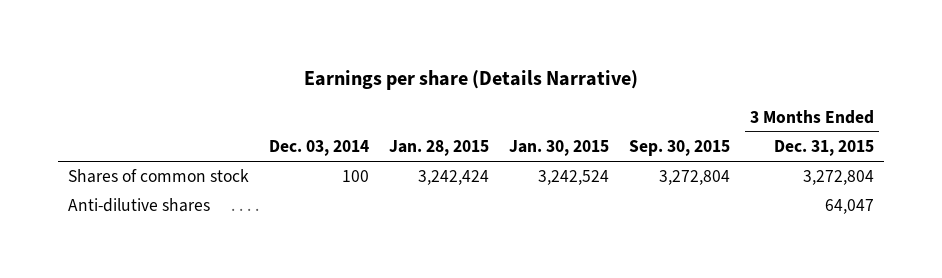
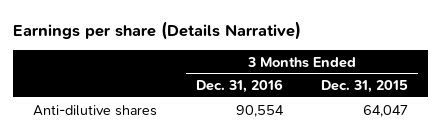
- | Dec. 03, 2014 | Jan. 28, 2015 | Jan. 30, 2015 | Sep. 30, 2015 | 3 Months Ended Dec. 31, 2015
+ | 3 Months Ended Dec. 31, 2016 | 3 Months Ended Dec. 31, 2015
- Shares of common stock | 100 | 3,242,424 | 3,242,524 | 3,272,804 | 3,272,804

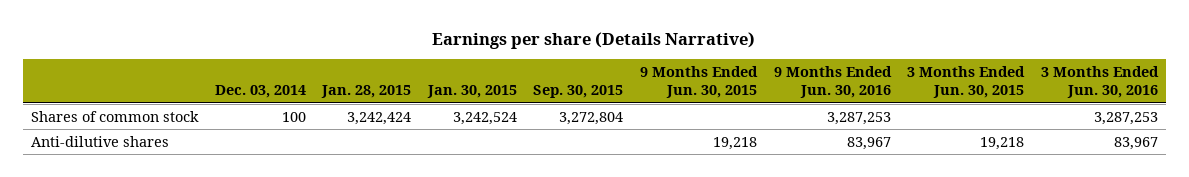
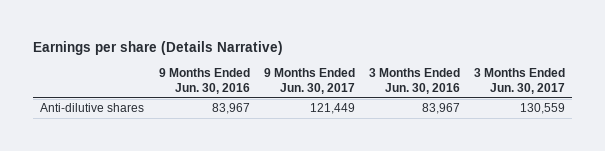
- | Dec. 03, 2014 | Jan. 28, 2015 | Jan. 30, 2015 | Sep. 30, 2015 | 9 Months Ended Jun. 30, 2015 | 9 Months Ended Jun. 30, 2016 | 3 Months Ended Jun. 30, 2015 | 3 Months Ended Jun. 30, 2016
+ | 9 Months Ended Jun. 30, 2016 | 9 Months Ended Jun. 30, 2017 | 3 Months Ended Jun. 30, 2016 | 3 Months Ended Jun. 30, 2017
- Shares of common stock | 100 | 3,242,424 | 3,242,524 | 3,272,804 | | 3,287,253 | | 3,287,253

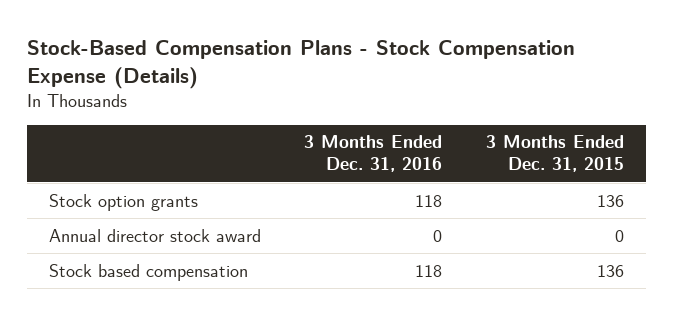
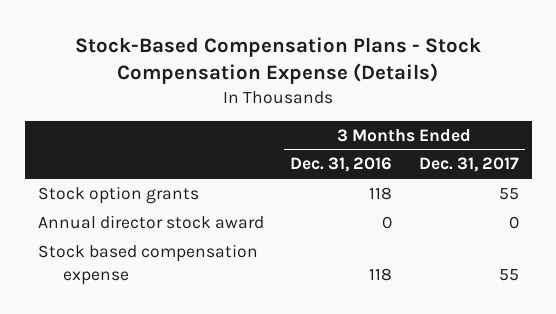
- | 3 Months Ended Dec. 31, 2016 | 3 Months Ended Dec. 31, 2015
+ | 3 Months Ended Dec. 31, 2016 | 3 Months Ended Dec. 31, 2017
- Stock based compensation | 118 | 136
+ Stock based compensation expense | 118 | 55

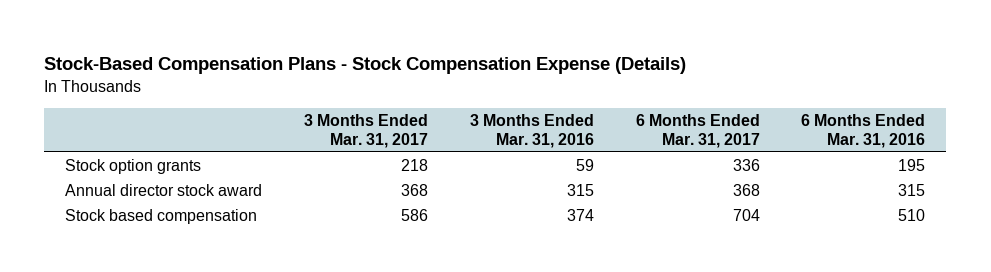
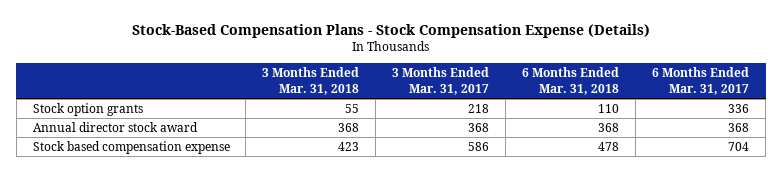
- | 3 Months Ended Mar. 31, 2017 | 3 Months Ended Mar. 31, 2016 | 6 Months Ended Mar. 31, 2017 | 6 Months Ended Mar. 31, 2016
+ | 3 Months Ended Mar. 31, 2018 | 3 Months Ended Mar. 31, 2017 | 6 Months Ended Mar. 31, 2018 | 6 Months Ended Mar. 31, 2017
- Stock based compensation | 586 | 374 | 704 | 510
+ Stock based compensation expense | 423 | 586 | 478 | 704

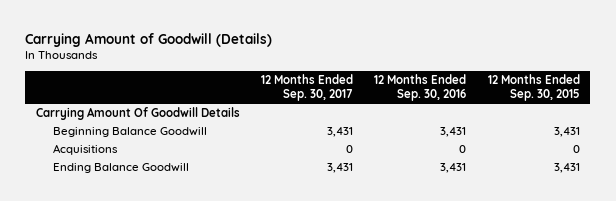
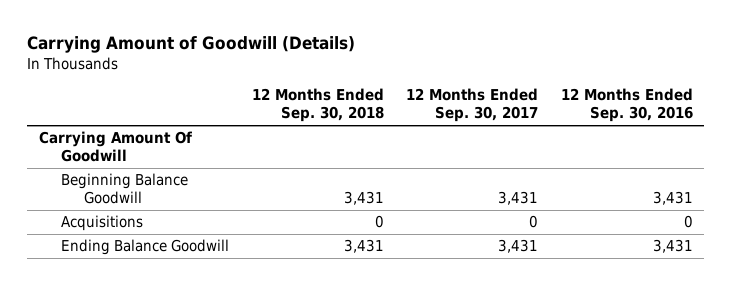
- | 12 Months Ended Sep. 30, 2017 | 12 Months Ended Sep. 30, 2016 | 12 Months Ended Sep. 30, 2015
+ | 12 Months Ended Sep. 30, 2018 | 12 Months Ended Sep. 30, 2017 | 12 Months Ended Sep. 30, 2016
- Carrying Amount Of Goodwill Details
+ Carrying Amount Of Goodwill

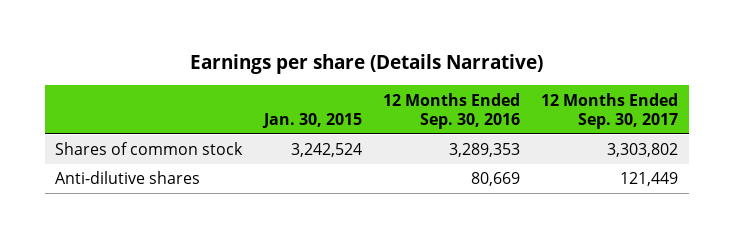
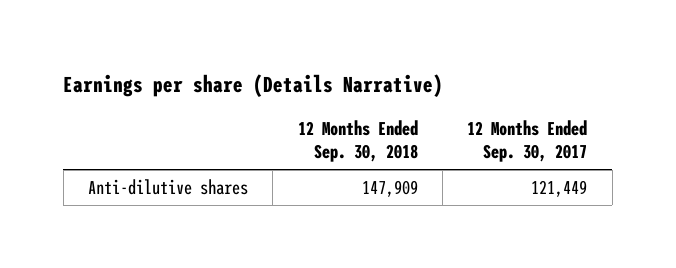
- | Jan. 30, 2015 | 12 Months Ended Sep. 30, 2016 | 12 Months Ended Sep. 30, 2017
+ | 12 Months Ended Sep. 30, 2018 | 12 Months Ended Sep. 30, 2017
- Shares of common stock | 3,242,524 | 3,289,353 | 3,303,802

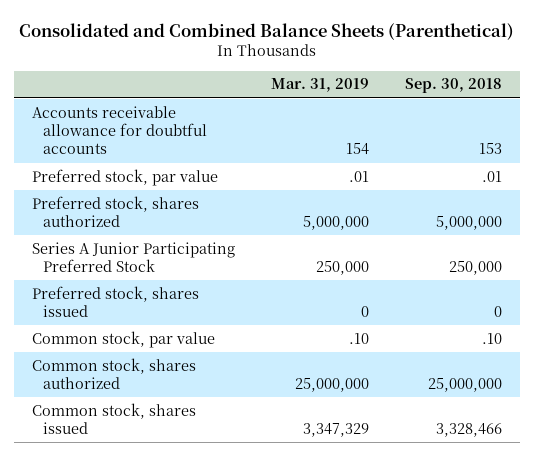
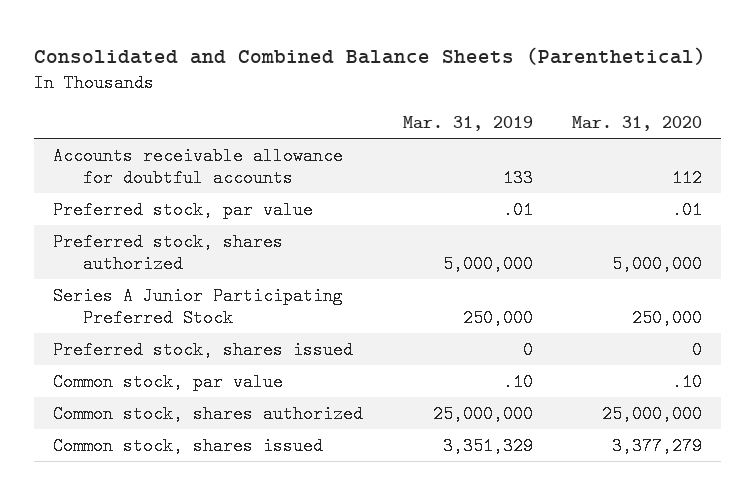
- | Mar. 31, 2019 | Sep. 30, 2018
+ | Mar. 31, 2019 | Mar. 31, 2020
- Accounts receivable allowance for doubtful accounts | 154 | 153
+ Accounts receivable allowance for doubtful accounts | 133 | 112
- Common stock, shares issued | 3,347,329 | 3,328,466
+ Common stock, shares issued | 3,351,329 | 3,377,279

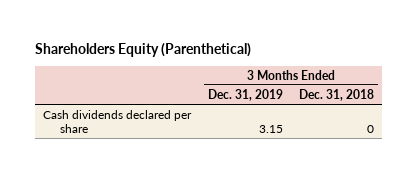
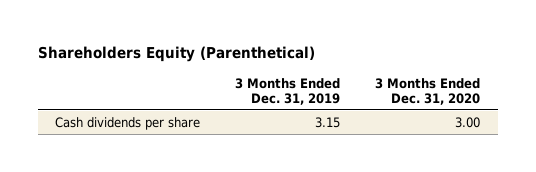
- | 3 Months Ended Dec. 31, 2019 | 3 Months Ended Dec. 31, 2018
+ | 3 Months Ended Dec. 31, 2019 | 3 Months Ended Dec. 31, 2020
- Cash dividends declared per share | 3.15 | 0
+ Cash dividends per share | 3.15 | 3.00

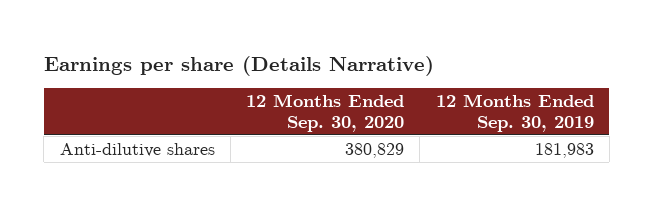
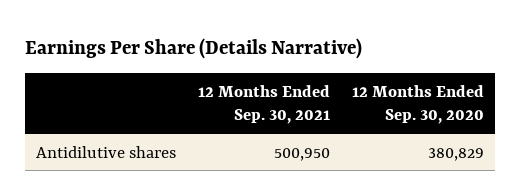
- Earnings per share (Details Narrative)
+ Earnings Per Share (Details Narrative)
- | 12 Months Ended Sep. 30, 2020 | 12 Months Ended Sep. 30, 2019
+ | 12 Months Ended Sep. 30, 2021 | 12 Months Ended Sep. 30, 2020
- Anti-dilutive shares | 380,829 | 181,983
+ Antidilutive shares | 500,950 | 380,829

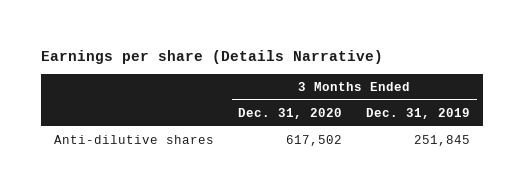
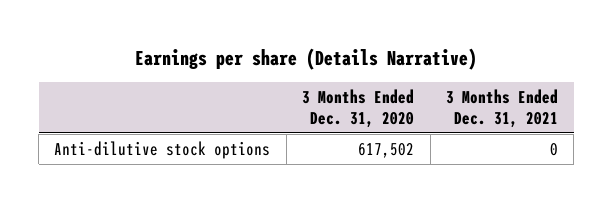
- | 3 Months Ended Dec. 31, 2020 | 3 Months Ended Dec. 31, 2019
+ | 3 Months Ended Dec. 31, 2020 | 3 Months Ended Dec. 31, 2021
- Anti-dilutive shares | 617,502 | 251,845
+ Anti-dilutive stock options | 617,502 | 0

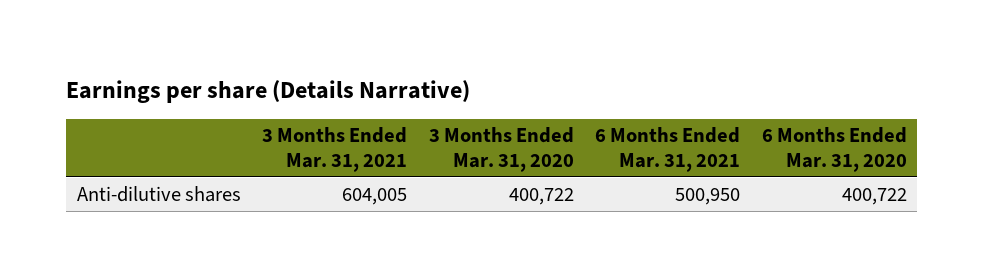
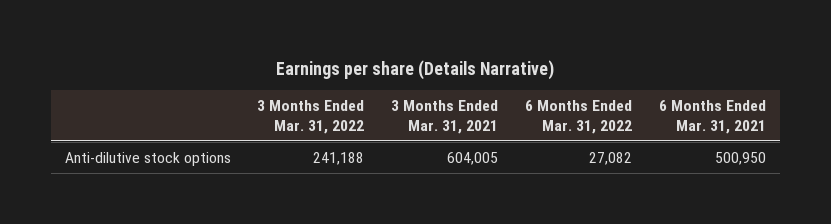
- | 3 Months Ended Mar. 31, 2021 | 3 Months Ended Mar. 31, 2020 | 6 Months Ended Mar. 31, 2021 | 6 Months Ended Mar. 31, 2020
+ | 3 Months Ended Mar. 31, 2022 | 3 Months Ended Mar. 31, 2021 | 6 Months Ended Mar. 31, 2022 | 6 Months Ended Mar. 31, 2021
- Anti-dilutive shares | 604,005 | 400,722 | 500,950 | 400,722
+ Anti-dilutive stock options | 241,188 | 604,005 | 27,082 | 500,950

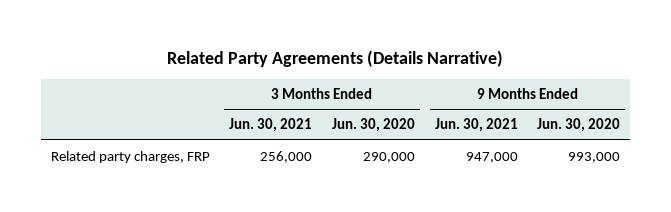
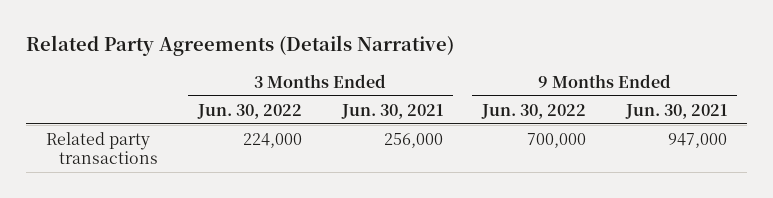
- | 3 Months Ended Jun. 30, 2021 | 3 Months Ended Jun. 30, 2020 | 9 Months Ended Jun. 30, 2021 | 9 Months Ended Jun. 30, 2020
+ | 3 Months Ended Jun. 30, 2022 | 3 Months Ended Jun. 30, 2021 | 9 Months Ended Jun. 30, 2022 | 9 Months Ended Jun. 30, 2021
- Related party charges, FRP | 256,000 | 290,000 | 947,000 | 993,000
+ Related party transactions | 224,000 | 256,000 | 700,000 | 947,000

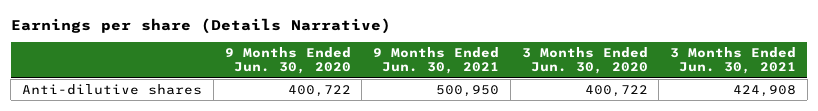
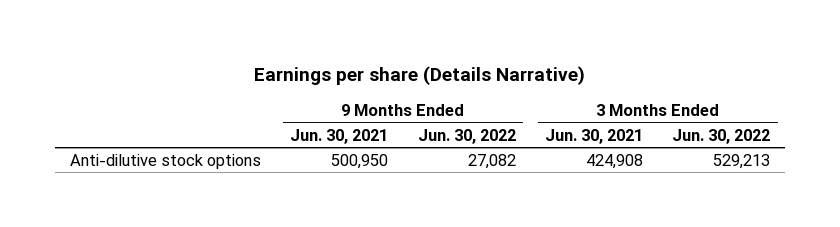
- | 9 Months Ended Jun. 30, 2020 | 9 Months Ended Jun. 30, 2021 | 3 Months Ended Jun. 30, 2020 | 3 Months Ended Jun. 30, 2021
+ | 9 Months Ended Jun. 30, 2021 | 9 Months Ended Jun. 30, 2022 | 3 Months Ended Jun. 30, 2021 | 3 Months Ended Jun. 30, 2022
- Anti-dilutive shares | 400,722 | 500,950 | 400,722 | 424,908
+ Anti-dilutive stock options | 500,950 | 27,082 | 424,908 | 529,213

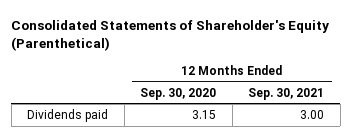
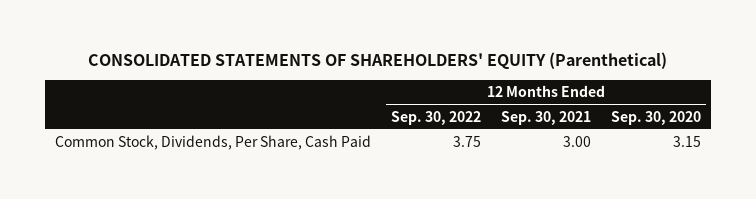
- Consolidated Statements of Shareholder's Equity (Parenthetical)
+ CONSOLIDATED STATEMENTS OF SHAREHOLDERS' EQUITY (Parenthetical)
- | 12 Months Ended Sep. 30, 2020 | 12 Months Ended Sep. 30, 2021
+ | 12 Months Ended Sep. 30, 2022 | 12 Months Ended Sep. 30, 2021 | 12 Months Ended Sep. 30, 2020
- Dividends paid | 3.15 | 3.00
+ Common Stock, Dividends, Per Share, Cash Paid | 3.75 | 3.00 | 3.15

